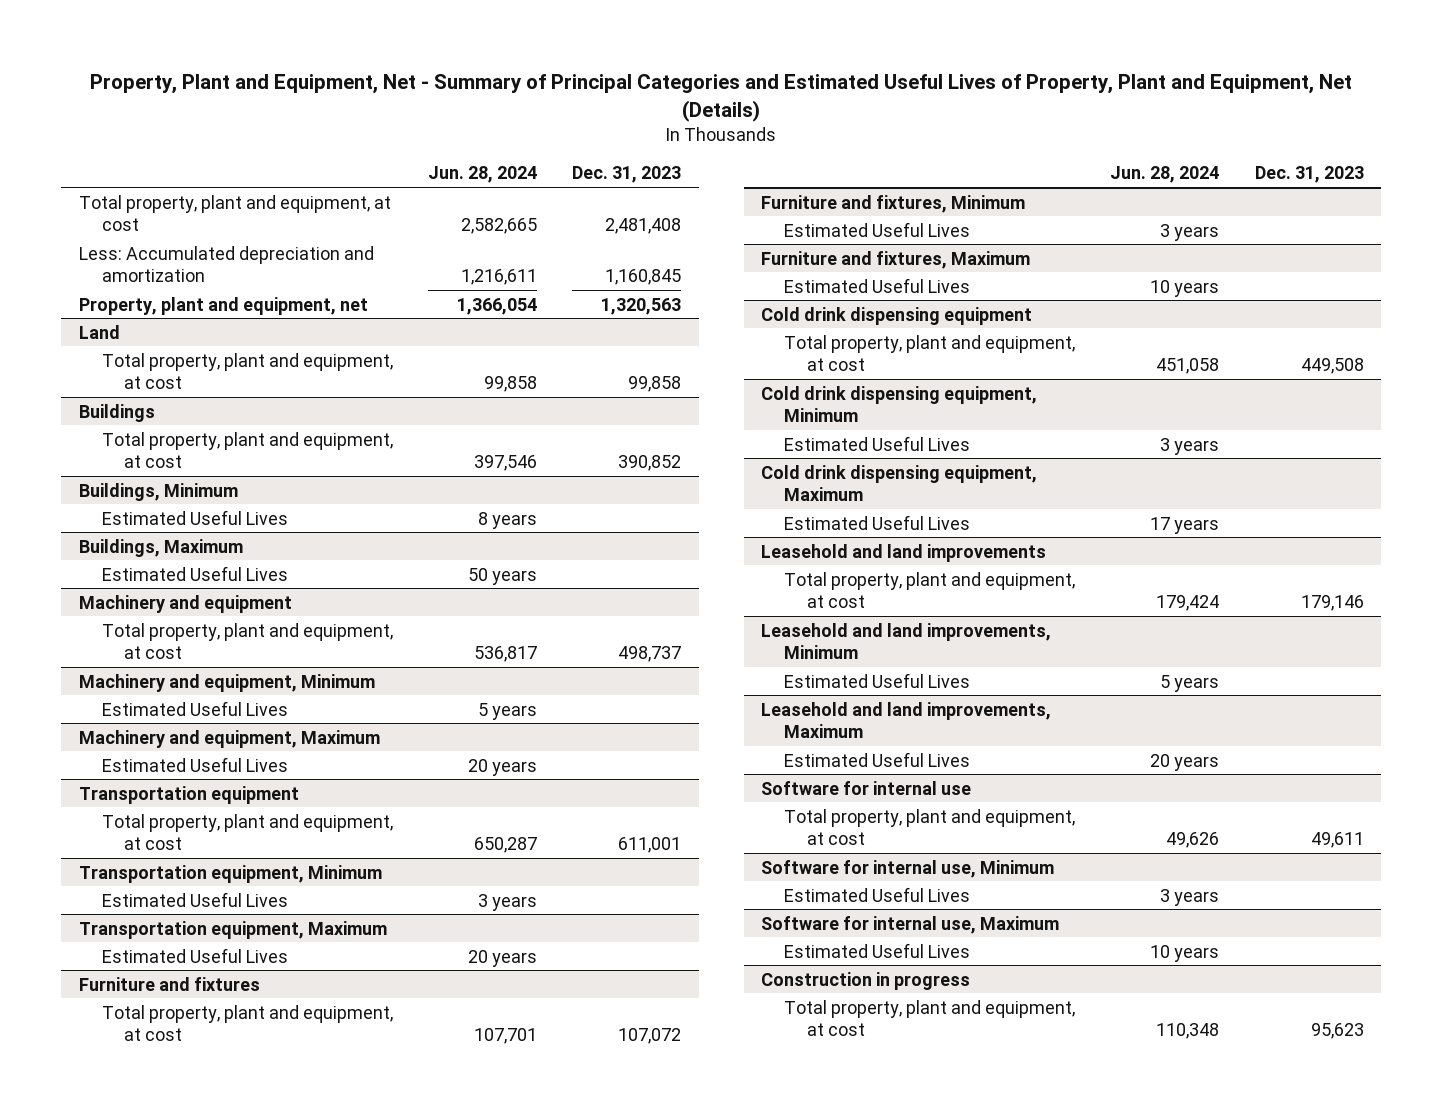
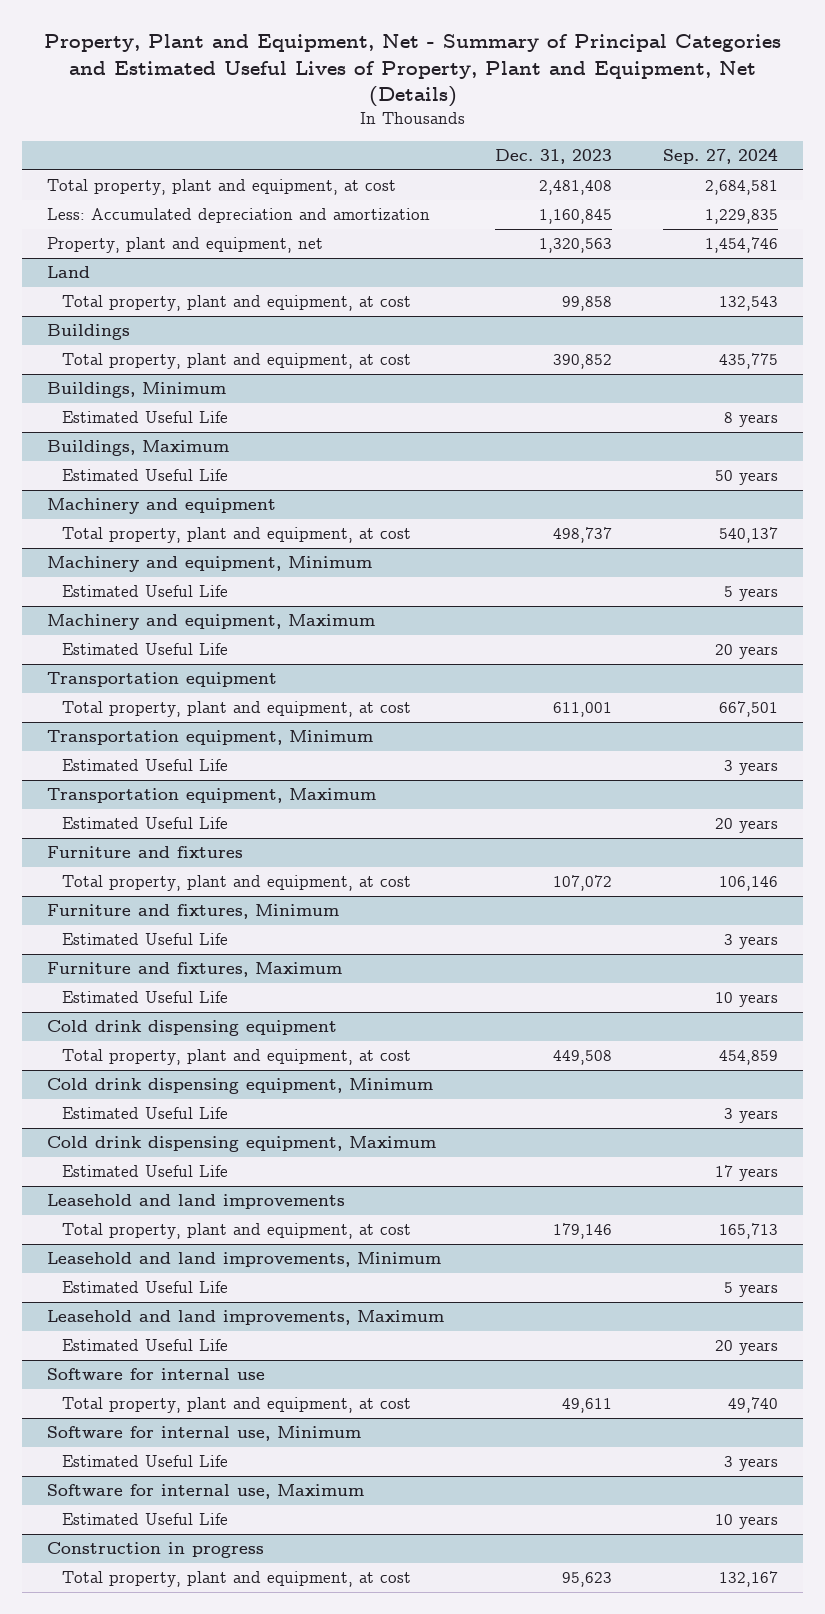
- | Jun. 28, 2024 | Dec. 31, 2023
+ | Dec. 31, 2023 | Sep. 27, 2024
@ Buildings, Minimum
- Estimated Useful Lives | 8 years |
+ Estimated Useful Life | | 8 years
@ Buildings, Maximum
- Estimated Useful Lives | 50 years |
+ Estimated Useful Life | | 50 years
@ Machinery and equipment, Minimum
- Estimated Useful Lives | 5 years |
+ Estimated Useful Life | | 5 years
@ Machinery and equipment, Maximum
- Estimated Useful Lives | 20 years |
+ Estimated Useful Life | | 20 years
@ Transportation equipment, Minimum
- Estimated Useful Lives | 3 years |
+ Estimated Useful Life | | 3 years
@ Transportation equipment, Maximum
- Estimated Useful Lives | 20 years |
+ Estimated Useful Life | | 20 years
@ Furniture and fixtures, Minimum
- Estimated Useful Lives | 3 years |
+ Estimated Useful Life | | 3 years
@ Furniture and fixtures, Maximum
- Estimated Useful Lives | 10 years |
+ Estimated Useful Life | | 10 years
@ Cold drink dispensing equipment, Minimum
- Estimated Useful Lives | 3 years |
+ Estimated Useful Life | | 3 years
@ Cold drink dispensing equipment, Maximum
- Estimated Useful Lives | 17 years |
+ Estimated Useful Life | | 17 years
@ Leasehold and land improvements, Minimum
- Estimated Useful Lives | 5 years |
+ Estimated Useful Life | | 5 years
@ Leasehold and land improvements, Maximum
- Estimated Useful Lives | 20 years |
+ Estimated Useful Life | | 20 years
@ Software for internal use, Minimum
- Estimated Useful Lives | 3 years |
+ Estimated Useful Life | | 3 years
@ Software for internal use, Maximum
- Estimated Useful Lives | 10 years |
+ Estimated Useful Life | | 10 years

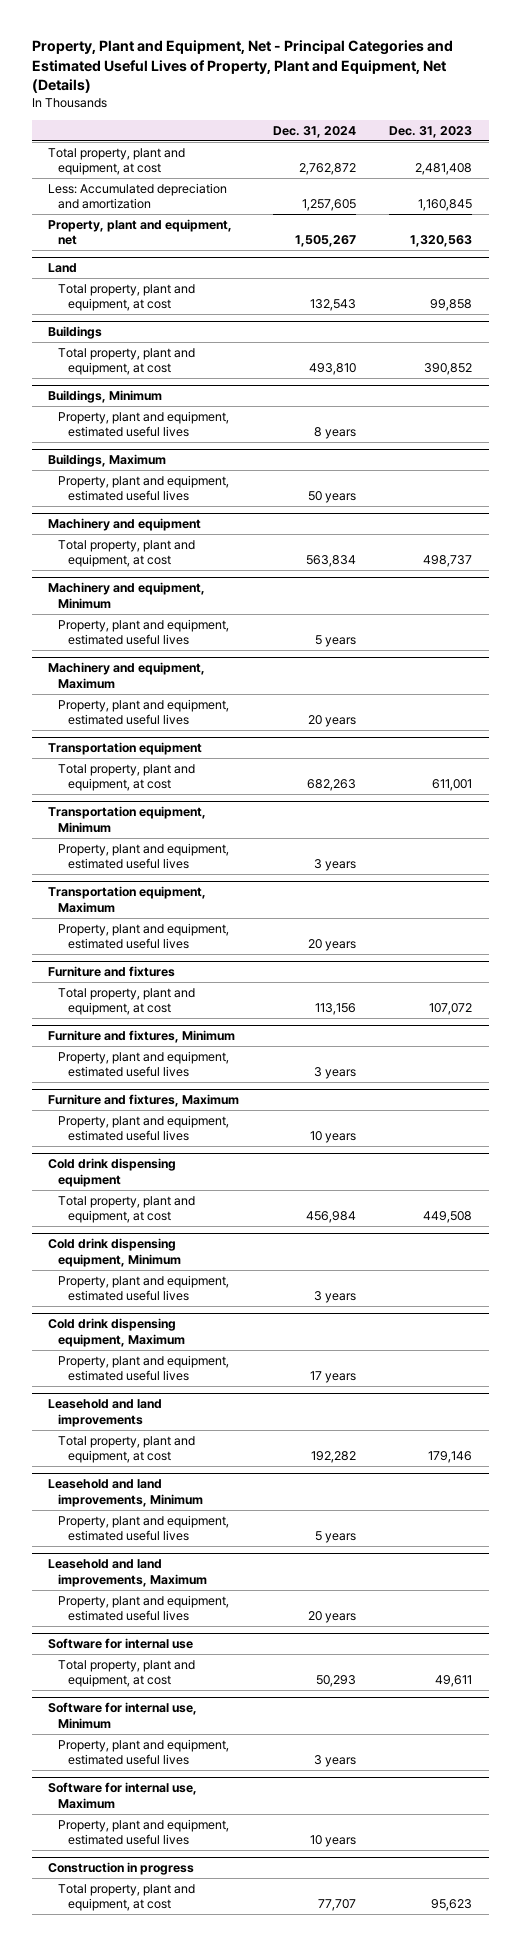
- Property, Plant and Equipment, Net - Summary of Principal Categories and Estimated Useful Lives of Property, Plant and Equipment, Net (Details)
+ Property, Plant and Equipment, Net - Principal Categories and Estimated Useful Lives of Property, Plant and Equipment, Net (Details)
- | Dec. 31, 2023 | Sep. 27, 2024
+ | Dec. 31, 2024 | Dec. 31, 2023
@ Buildings, Minimum
- Estimated Useful Life | | 8 years
+ Property, plant and equipment, estimated useful lives | 8 years |
@ Buildings, Maximum
- Estimated Useful Life | | 50 years
+ Property, plant and equipment, estimated useful lives | 50 years |
@ Machinery and equipment, Minimum
- Estimated Useful Life | | 5 years
+ Property, plant and equipment, estimated useful lives | 5 years |
@ Machinery and equipment, Maximum
- Estimated Useful Life | | 20 years
+ Property, plant and equipment, estimated useful lives | 20 years |
@ Transportation equipment, Minimum
- Estimated Useful Life | | 3 years
+ Property, plant and equipment, estimated useful lives | 3 years |
@ Transportation equipment, Maximum
- Estimated Useful Life | | 20 years
+ Property, plant and equipment, estimated useful lives | 20 years |
@ Furniture and fixtures, Minimum
- Estimated Useful Life | | 3 years
+ Property, plant and equipment, estimated useful lives | 3 years |
@ Furniture and fixtures, Maximum
- Estimated Useful Life | | 10 years
+ Property, plant and equipment, estimated useful lives | 10 years |
@ Cold drink dispensing equipment, Minimum
- Estimated Useful Life | | 3 years
+ Property, plant and equipment, estimated useful lives | 3 years |
@ Cold drink dispensing equipment, Maximum
- Estimated Useful Life | | 17 years
+ Property, plant and equipment, estimated useful lives | 17 years |
@ Leasehold and land improvements, Minimum
- Estimated Useful Life | | 5 years
+ Property, plant and equipment, estimated useful lives | 5 years |
@ Leasehold and land improvements, Maximum
- Estimated Useful Life | | 20 years
+ Property, plant and equipment, estimated useful lives | 20 years |
@ Software for internal use, Minimum
- Estimated Useful Life | | 3 years
+ Property, plant and equipment, estimated useful lives | 3 years |
@ Software for internal use, Maximum
- Estimated Useful Life | | 10 years
+ Property, plant and equipment, estimated useful lives | 10 years |

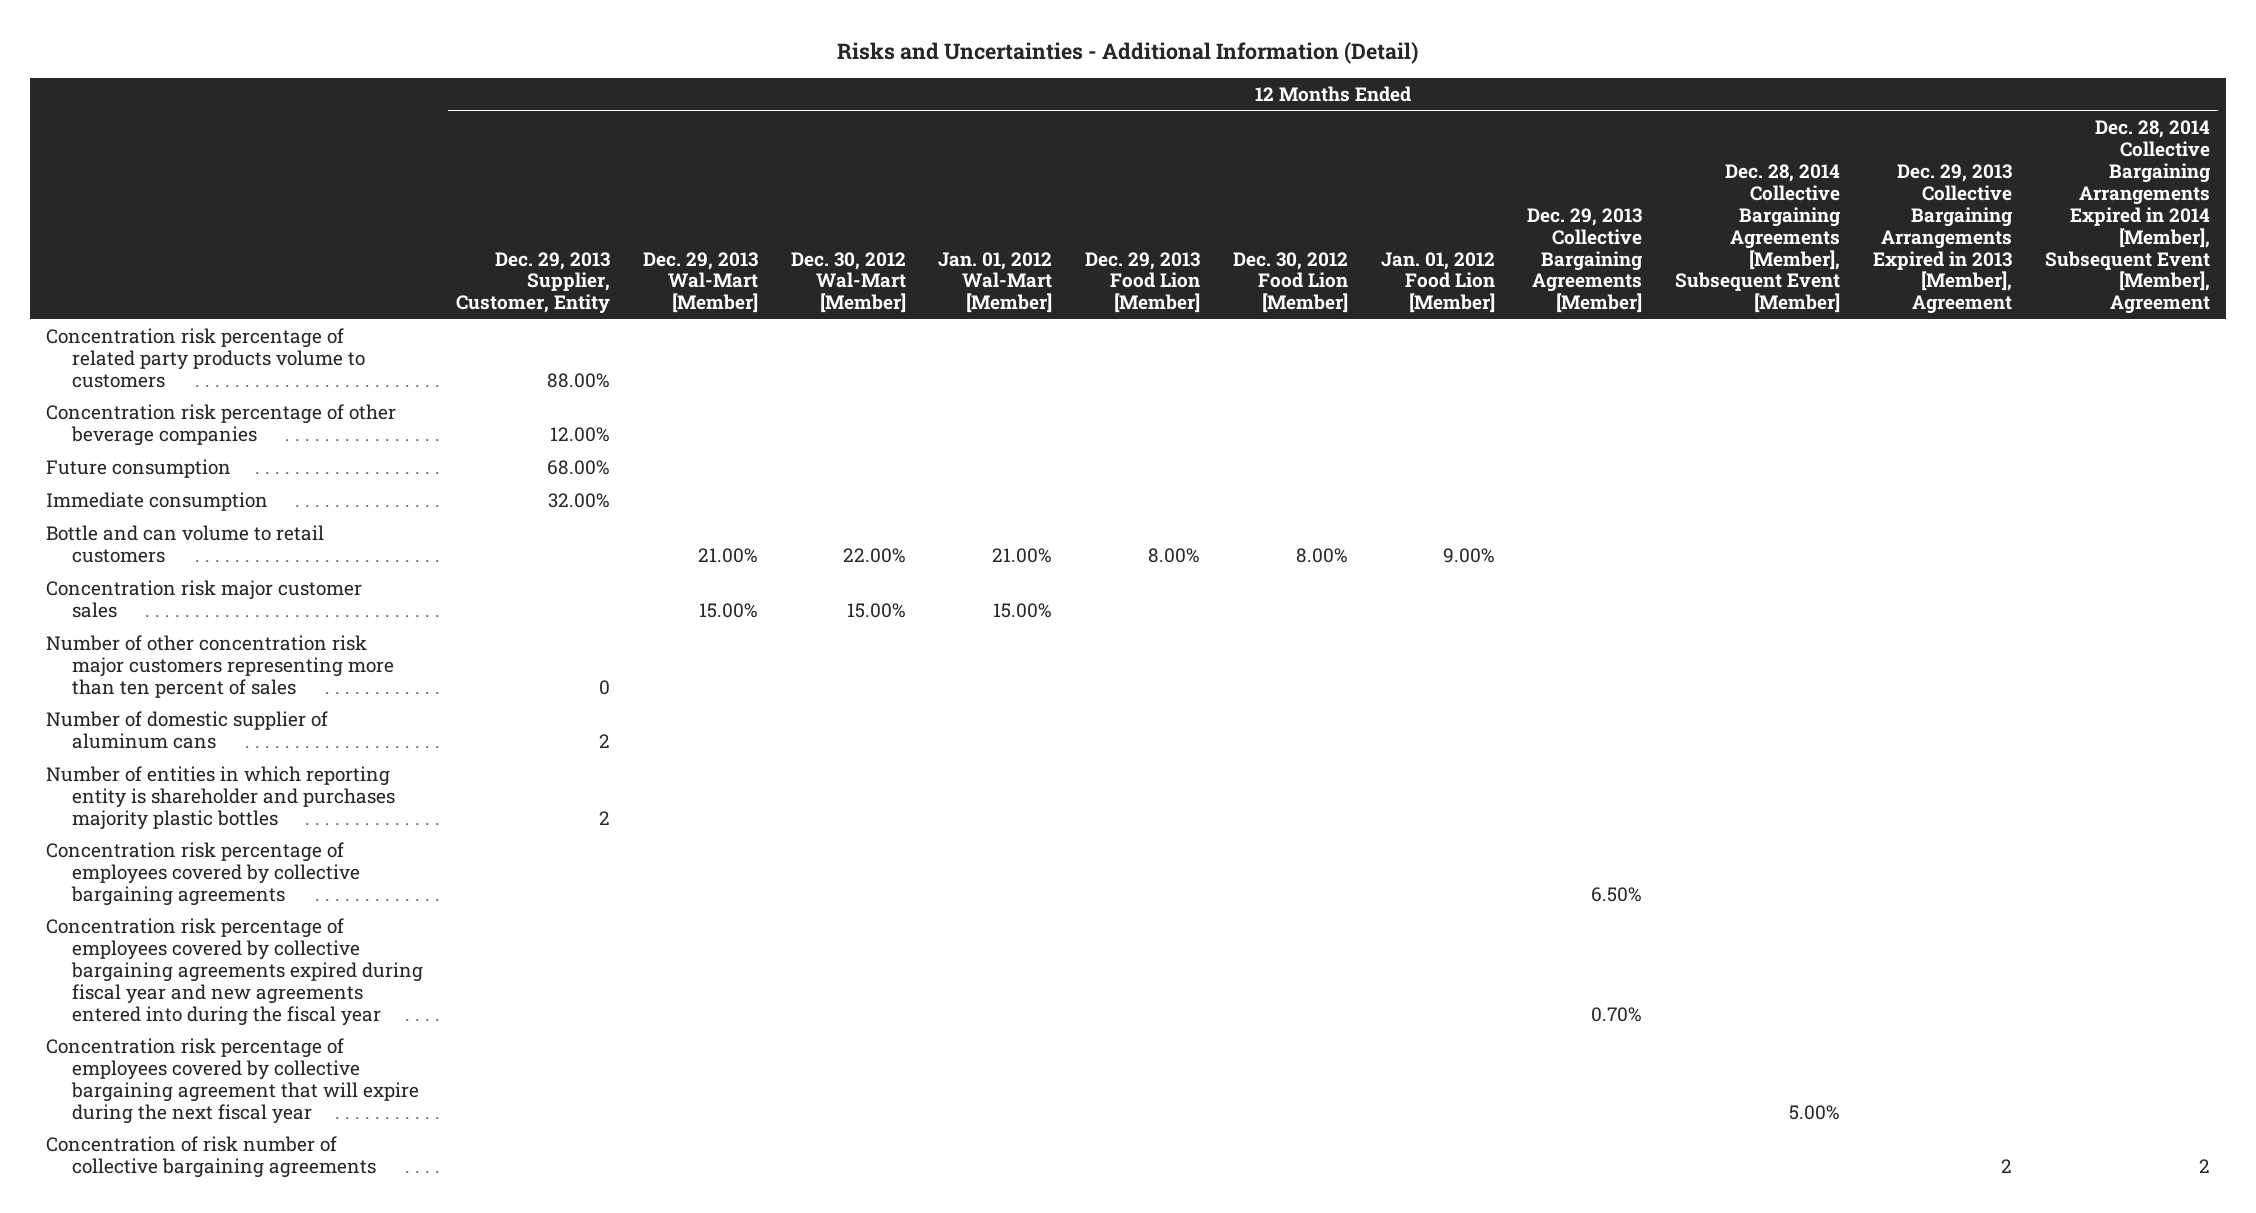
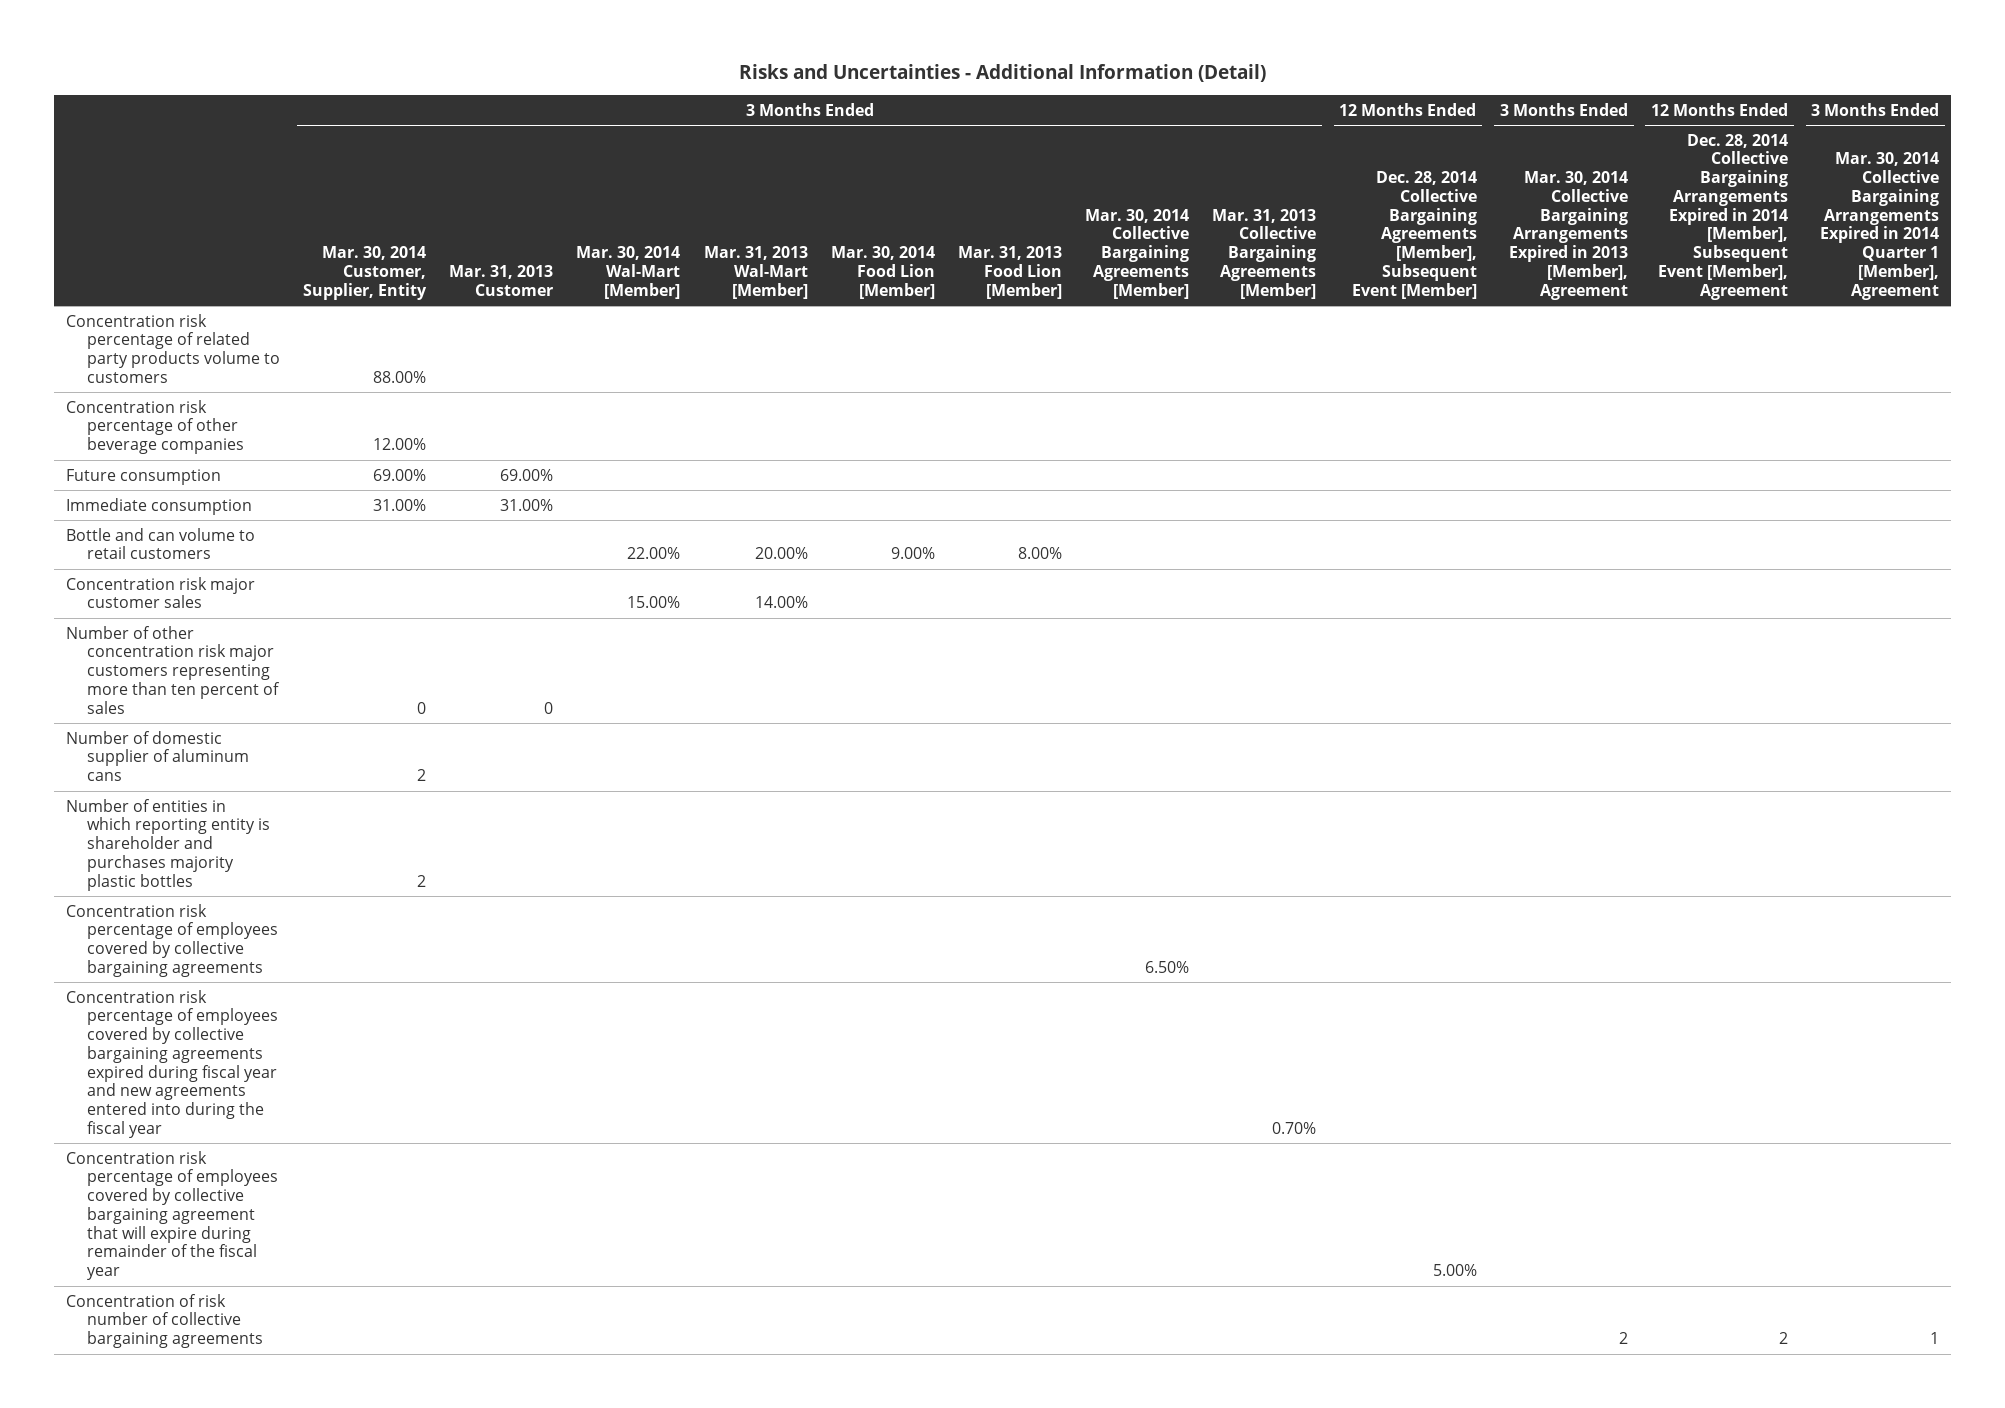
- | 12 Months Ended Dec. 29, 2013 Supplier, Customer, Entity | 12 Months Ended Dec. 29, 2013 Wal-Mart [Member] | 12 Months Ended Dec. 30, 2012 Wal-Mart [Member] | 12 Months Ended Jan. 01, 2012 Wal-Mart [Member] | 12 Months Ended Dec. 29, 2013 Food Lion [Member] | 12 Months Ended Dec. 30, 2012 Food Lion [Member] | 12 Months Ended Jan. 01, 2012 Food Lion [Member] | 12 Months Ended Dec. 29, 2013 Collective Bargaining Agreements [Member] | 12 Months Ended Dec. 28, 2014 Collective Bargaining Agreements [Member], Subsequent Event [Member] | 12 Months Ended Dec. 29, 2013 Collective Bargaining Arrangements Expired in 2013 [Member], Agreement | 12 Months Ended Dec. 28, 2014 Collective Bargaining Arrangements Expired in 2014 [Member], Subsequent Event [Member], Agreement
+ | 3 Months Ended Mar. 30, 2014 Customer, Supplier, Entity | 3 Months Ended Mar. 31, 2013 Customer | 3 Months Ended Mar. 30, 2014 Wal-Mart [Member] | 3 Months Ended Mar. 31, 2013 Wal-Mart [Member] | 3 Months Ended Mar. 30, 2014 Food Lion [Member] | 3 Months Ended Mar. 31, 2013 Food Lion [Member] | 3 Months Ended Mar. 30, 2014 Collective Bargaining Agreements [Member] | 3 Months Ended Mar. 31, 2013 Collective Bargaining Agreements [Member] | 12 Months Ended Dec. 28, 2014 Collective Bargaining Agreements [Member], Subsequent Event [Member] | 3 Months Ended Mar. 30, 2014 Collective Bargaining Arrangements Expired in 2013 [Member], Agreement | 12 Months Ended Dec. 28, 2014 Collective Bargaining Arrangements Expired in 2014 [Member], Subsequent Event [Member], Agreement | 3 Months Ended Mar. 30, 2014 Collective Bargaining Arrangements Expired in 2014 Quarter 1 [Member], Agreement
- Concentration risk percentage of employees covered by collective bargaining agreement that will expire during the next fiscal year | | | | | | | | | 5.00% | |
+ Concentration risk percentage of employees covered by collective bargaining agreement that will expire during remainder of the fiscal year | | | | | | | | | 5.00% | | |

